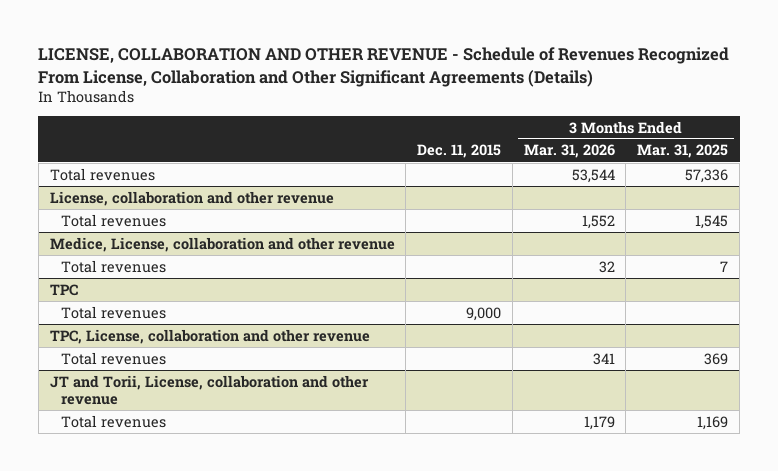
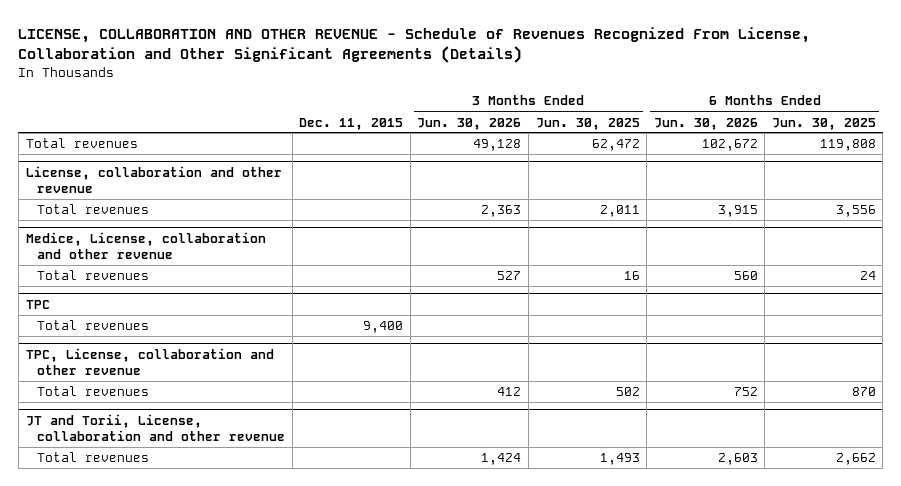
- | Dec. 11, 2015 | 3 Months Ended Mar. 31, 2026 | 3 Months Ended Mar. 31, 2025
+ | Dec. 11, 2015 | 3 Months Ended Jun. 30, 2026 | 3 Months Ended Jun. 30, 2025 | 6 Months Ended Jun. 30, 2026 | 6 Months Ended Jun. 30, 2025
@ TPC
- Total revenues | 9,000 | |
+ Total revenues | 9,400 | | | |

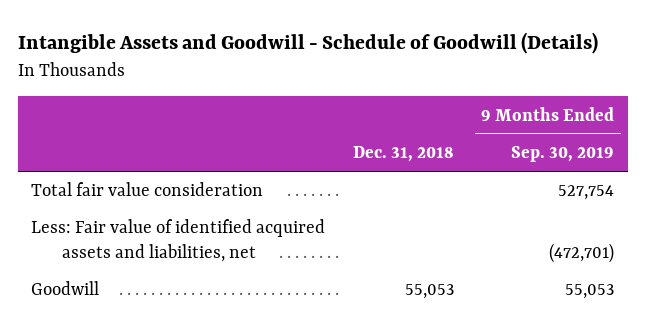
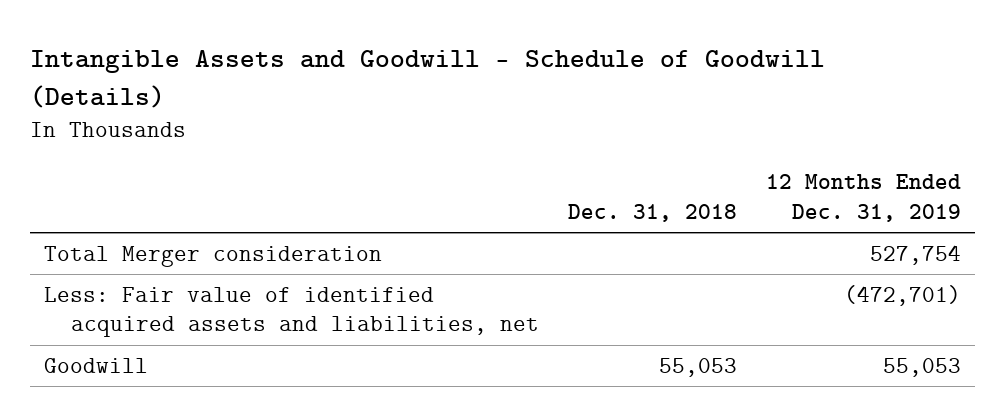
- | Dec. 31, 2018 | 9 Months Ended Sep. 30, 2019
+ | Dec. 31, 2018 | 12 Months Ended Dec. 31, 2019
- Total fair value consideration | | 527,754
+ Total Merger consideration | | 527,754

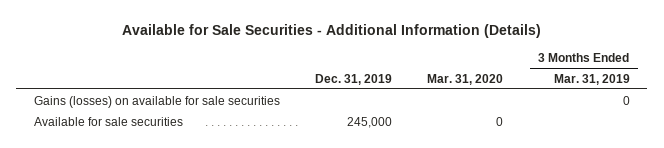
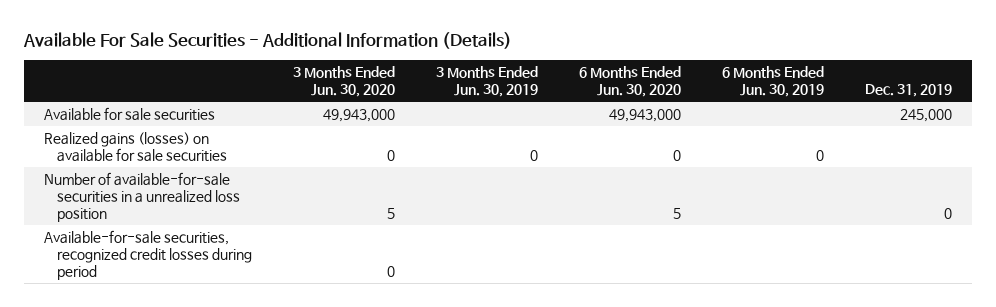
- Available for Sale Securities - Additional Information (Details)
+ Available For Sale Securities - Additional Information (Details)
- | Dec. 31, 2019 | Mar. 31, 2020 | 3 Months Ended Mar. 31, 2019
+ | 3 Months Ended Jun. 30, 2020 | 3 Months Ended Jun. 30, 2019 | 6 Months Ended Jun. 30, 2020 | 6 Months Ended Jun. 30, 2019 | Dec. 31, 2019
- Gains (losses) on available for sale securities | | | 0
+ Realized gains (losses) on available for sale securities | 0 | 0 | 0 | 0 |
+ Number of available-for-sale securities in a unrealized loss position | 5 | | 5 | | 0
+ Available-for-sale securities, recognized credit losses during period | 0 | | | |

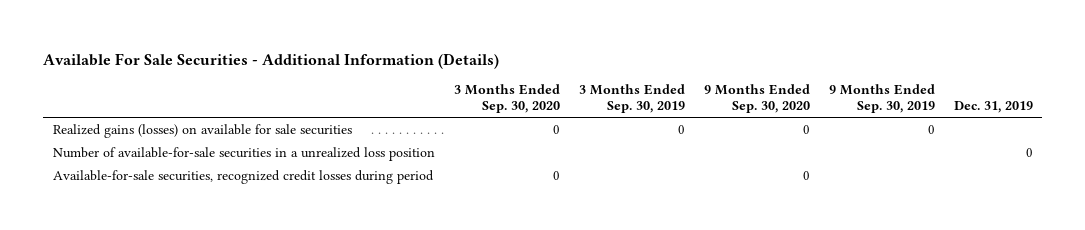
- | 3 Months Ended Jun. 30, 2020 | 3 Months Ended Jun. 30, 2019 | 6 Months Ended Jun. 30, 2020 | 6 Months Ended Jun. 30, 2019 | Dec. 31, 2019
+ | 3 Months Ended Sep. 30, 2020 | 3 Months Ended Sep. 30, 2019 | 9 Months Ended Sep. 30, 2020 | 9 Months Ended Sep. 30, 2019 | Dec. 31, 2019
- Available for sale securities | 49,943,000 | | 49,943,000 | | 245,000

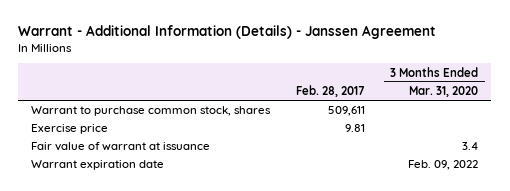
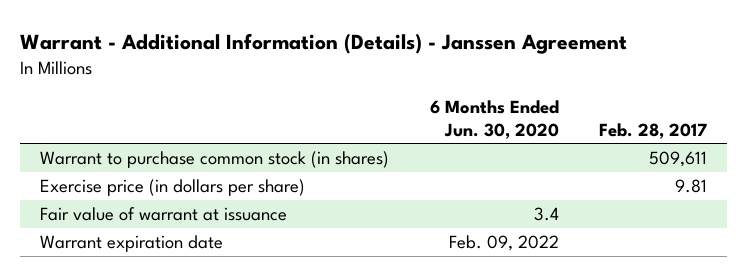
- | Feb. 28, 2017 | 3 Months Ended Mar. 31, 2020
+ | 6 Months Ended Jun. 30, 2020 | Feb. 28, 2017
- Warrant to purchase common stock, shares | 509,611 |
- Exercise price | 9.81 |
+ Warrant to purchase common stock (in shares) | | 509,611
+ Exercise price (in dollars per share) | | 9.81

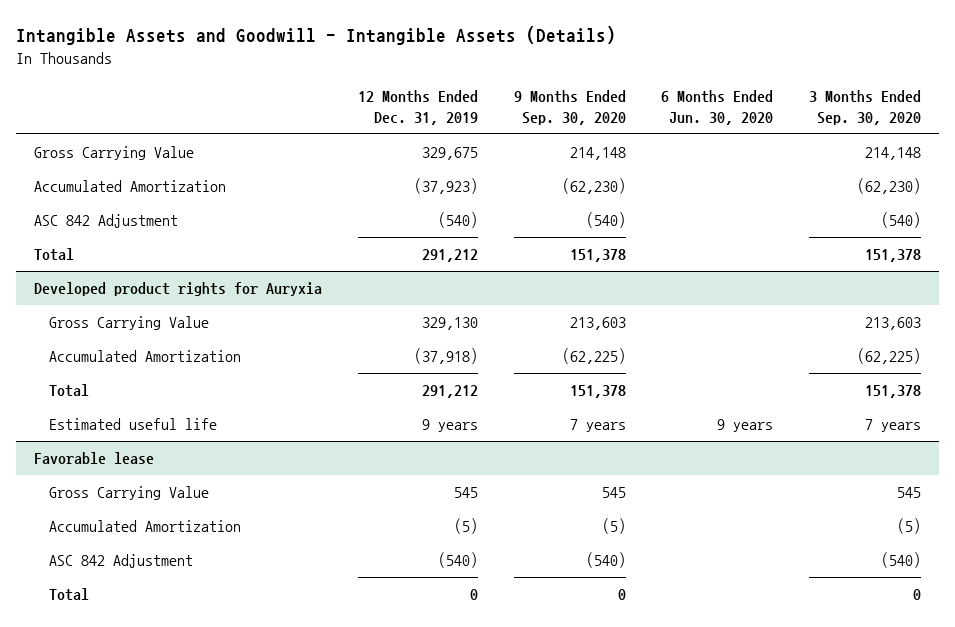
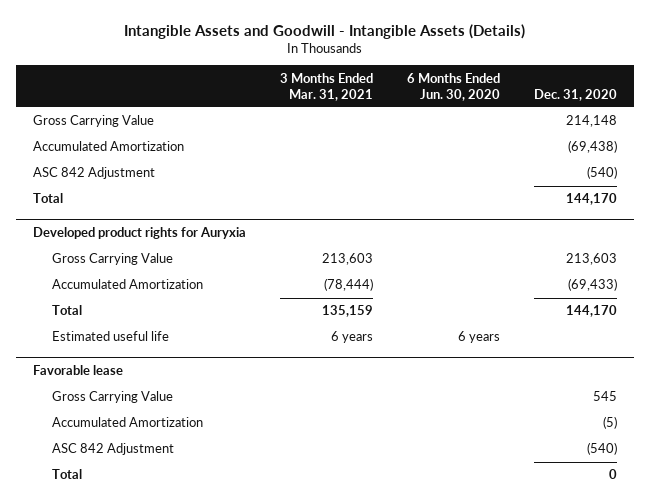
- | 12 Months Ended Dec. 31, 2019 | 9 Months Ended Sep. 30, 2020 | 6 Months Ended Jun. 30, 2020 | 3 Months Ended Sep. 30, 2020
+ | 3 Months Ended Mar. 31, 2021 | 6 Months Ended Jun. 30, 2020 | Dec. 31, 2020
@ Developed product rights for Auryxia
- Estimated useful life | 9 years | 7 years | 9 years | 7 years
+ Estimated useful life | 6 years | 6 years |

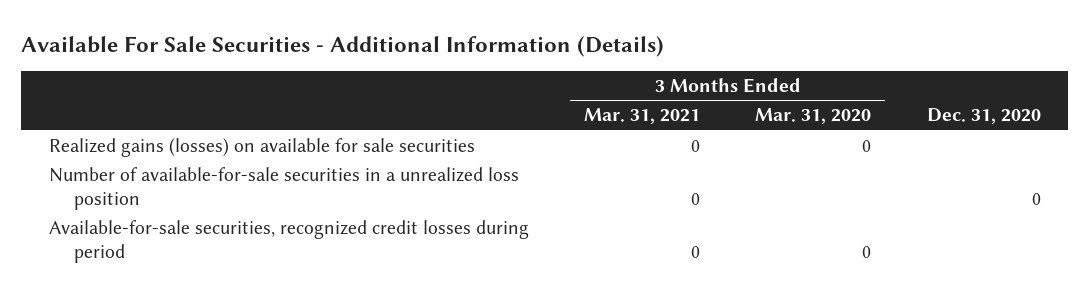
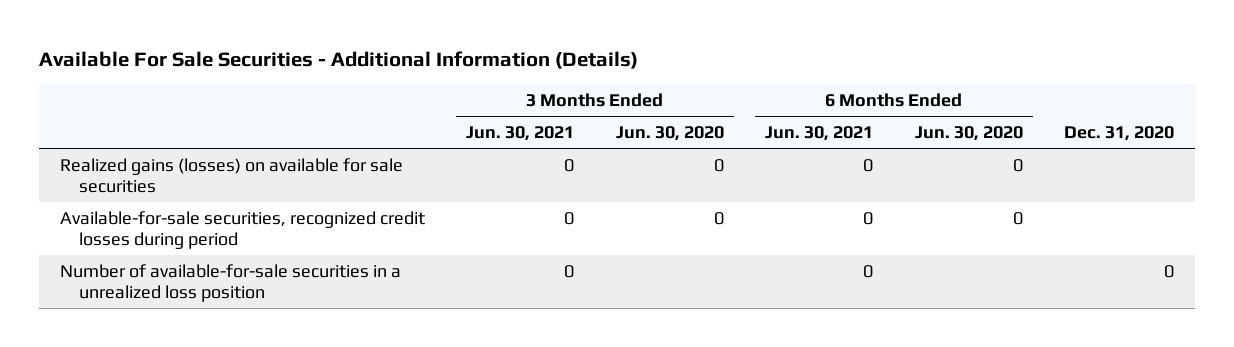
- | 3 Months Ended Mar. 31, 2021 | 3 Months Ended Mar. 31, 2020 | Dec. 31, 2020
+ | 3 Months Ended Jun. 30, 2021 | 3 Months Ended Jun. 30, 2020 | 6 Months Ended Jun. 30, 2021 | 6 Months Ended Jun. 30, 2020 | Dec. 31, 2020
moved down: Number of available-for-sale securities in a unrealized loss position | 0 | | 0 | | 0

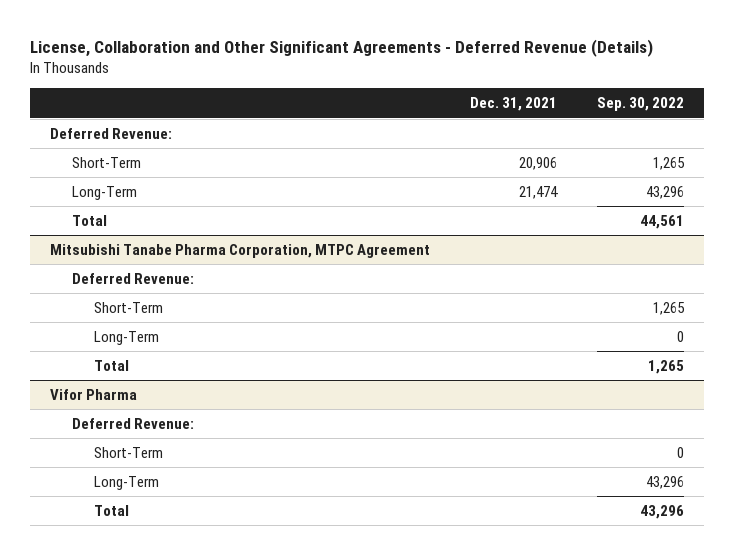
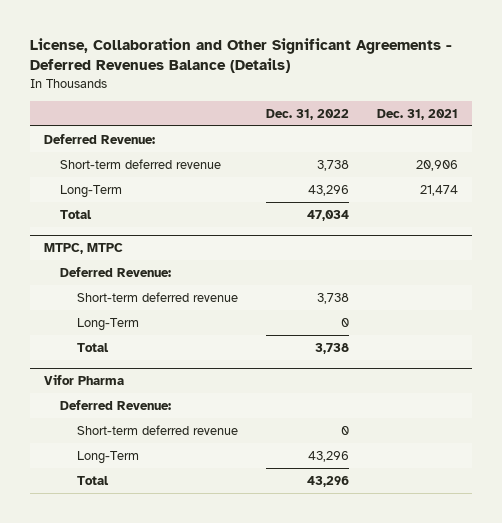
- License, Collaboration and Other Significant Agreements - Deferred Revenue (Details)
+ License, Collaboration and Other Significant Agreements - Deferred Revenues Balance (Details)
- | Dec. 31, 2021 | Sep. 30, 2022
+ | Dec. 31, 2022 | Dec. 31, 2021
- Short-Term | 20,906 | 1,265
+ Short-term deferred revenue | 3,738 | 20,906
- Mitsubishi Tanabe Pharma Corporation, MTPC Agreement
+ MTPC, MTPC
- Short-Term | | 1,265
+ Short-term deferred revenue | 3,738 |
@ Vifor Pharma
- Short-Term | | 0
+ Short-term deferred revenue | 0 |

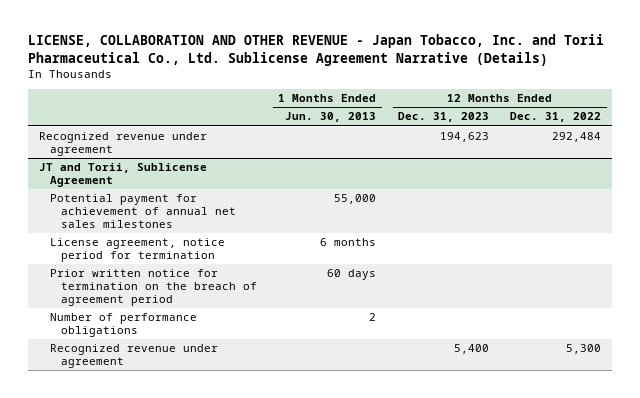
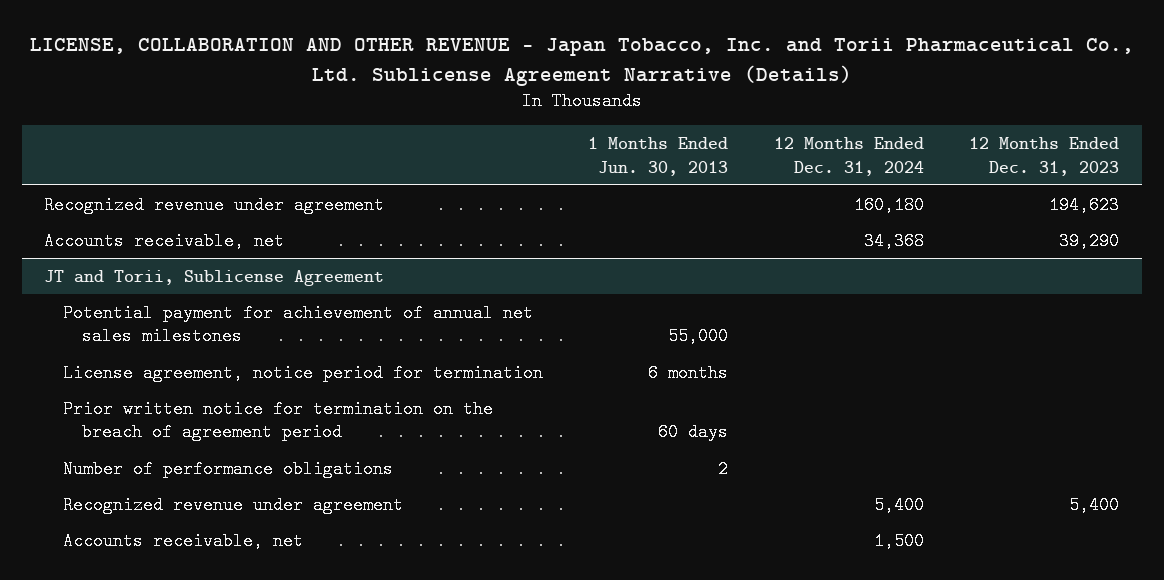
- | 1 Months Ended Jun. 30, 2013 | 12 Months Ended Dec. 31, 2023 | 12 Months Ended Dec. 31, 2022
+ | 1 Months Ended Jun. 30, 2013 | 12 Months Ended Dec. 31, 2024 | 12 Months Ended Dec. 31, 2023
+ Accounts receivable, net | | 34,368 | 39,290
@ JT and Torii, Sublicense Agreement
+ Accounts receivable, net | | 1,500 |

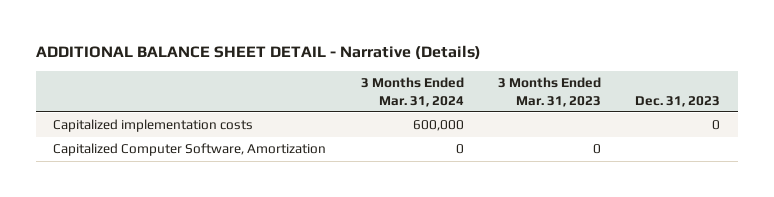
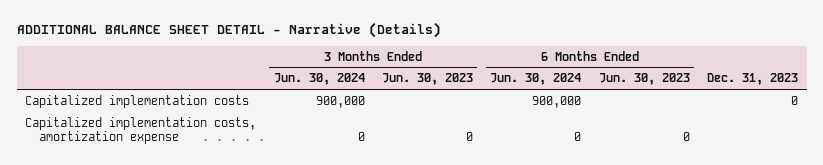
- | 3 Months Ended Mar. 31, 2024 | 3 Months Ended Mar. 31, 2023 | Dec. 31, 2023
+ | 3 Months Ended Jun. 30, 2024 | 3 Months Ended Jun. 30, 2023 | 6 Months Ended Jun. 30, 2024 | 6 Months Ended Jun. 30, 2023 | Dec. 31, 2023
- Capitalized Computer Software, Amortization | 0 | 0 |
+ Capitalized implementation costs, amortization expense | 0 | 0 | 0 | 0 |

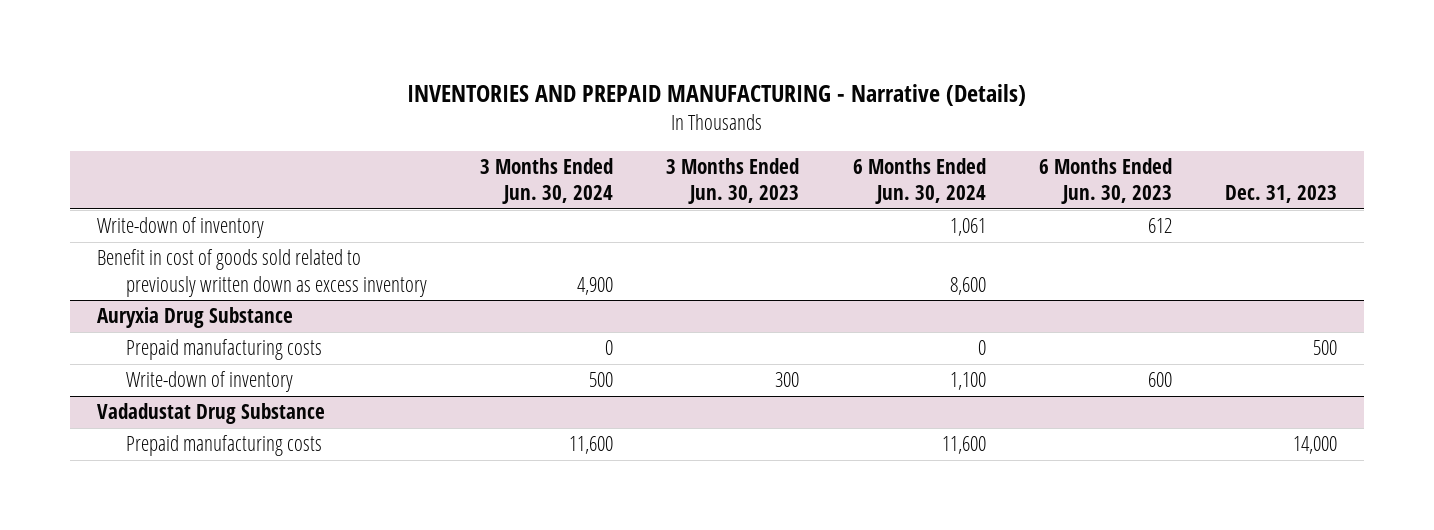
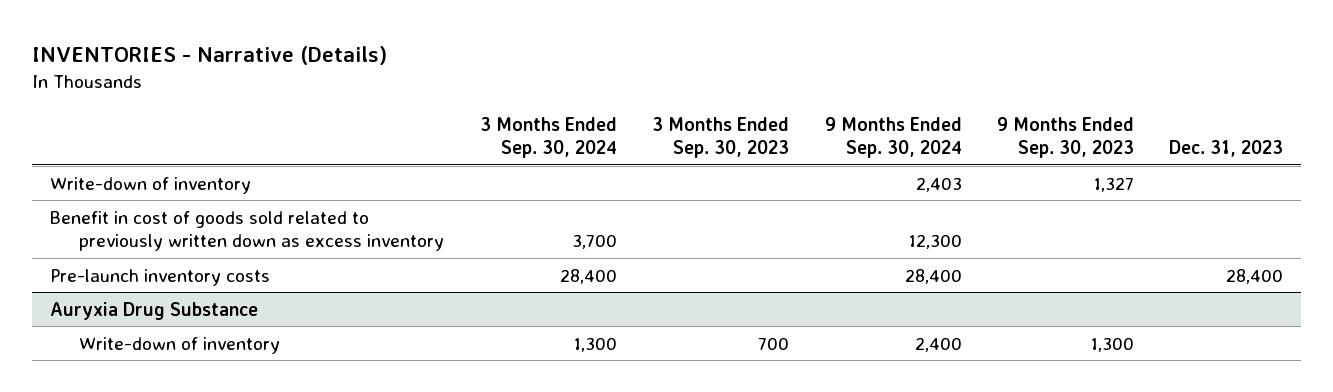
- INVENTORIES AND PREPAID MANUFACTURING - Narrative (Details)
+ INVENTORIES - Narrative (Details)
- | 3 Months Ended Jun. 30, 2024 | 3 Months Ended Jun. 30, 2023 | 6 Months Ended Jun. 30, 2024 | 6 Months Ended Jun. 30, 2023 | Dec. 31, 2023
+ | 3 Months Ended Sep. 30, 2024 | 3 Months Ended Sep. 30, 2023 | 9 Months Ended Sep. 30, 2024 | 9 Months Ended Sep. 30, 2023 | Dec. 31, 2023
+ Pre-launch inventory costs | 28,400 | | 28,400 | | 28,400
@ Auryxia Drug Substance
- Prepaid manufacturing costs | 0 | | 0 | | 500
- Vadadustat Drug Substance
- Prepaid manufacturing costs | 11,600 | | 11,600 | | 14,000

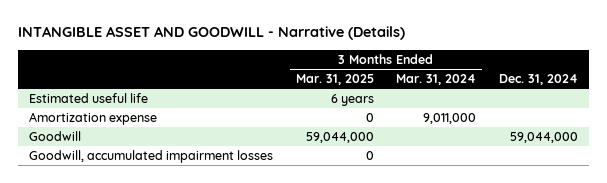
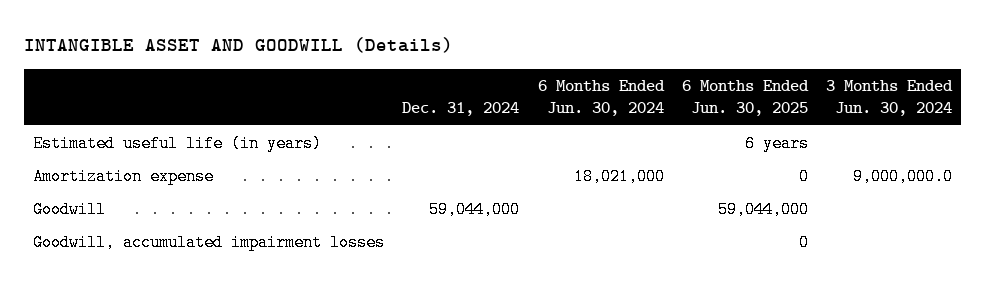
- INTANGIBLE ASSET AND GOODWILL - Narrative (Details)
+ INTANGIBLE ASSET AND GOODWILL (Details)
- | 3 Months Ended Mar. 31, 2025 | 3 Months Ended Mar. 31, 2024 | Dec. 31, 2024
+ | Dec. 31, 2024 | 6 Months Ended Jun. 30, 2024 | 6 Months Ended Jun. 30, 2025 | 3 Months Ended Jun. 30, 2024
- Estimated useful life | 6 years | |
+ Estimated useful life (in years) | | | 6 years |

